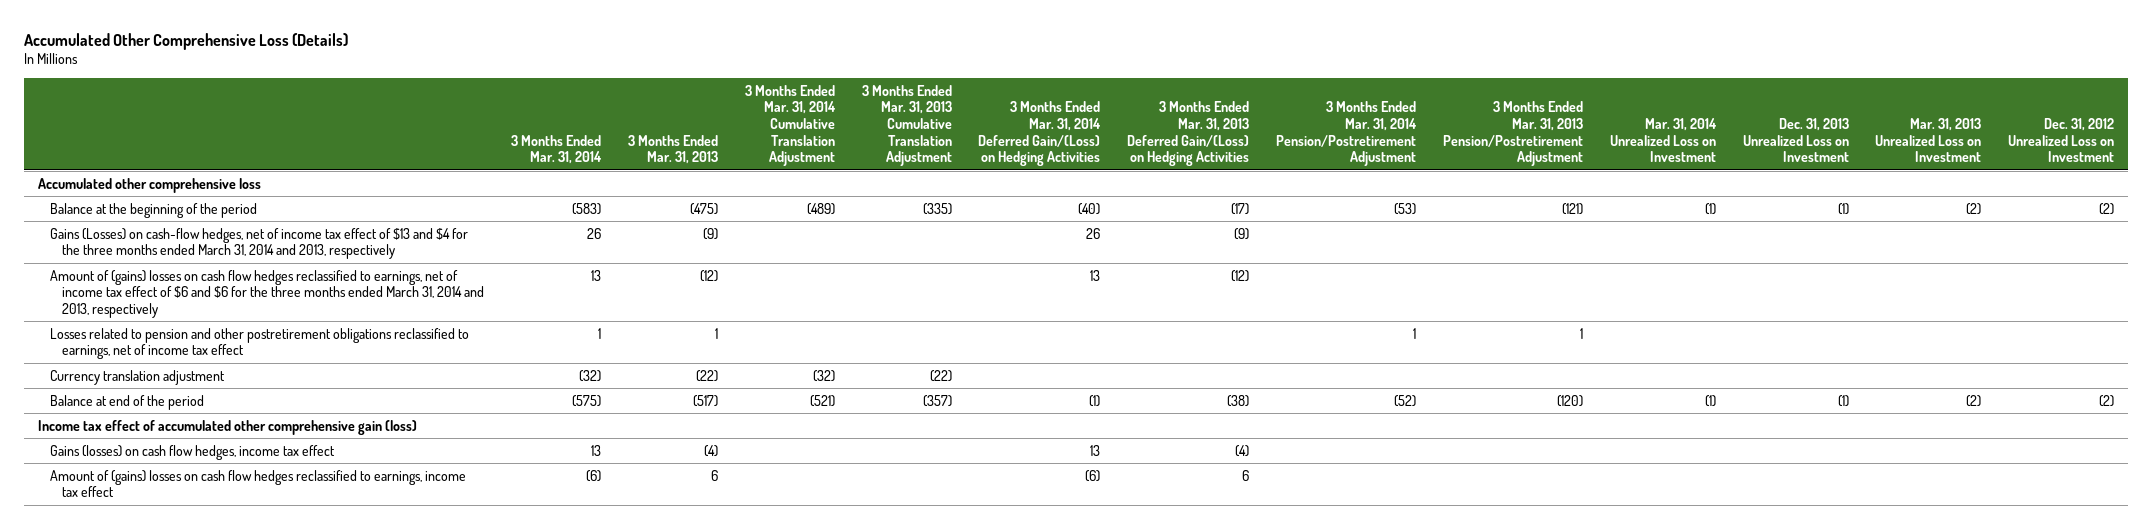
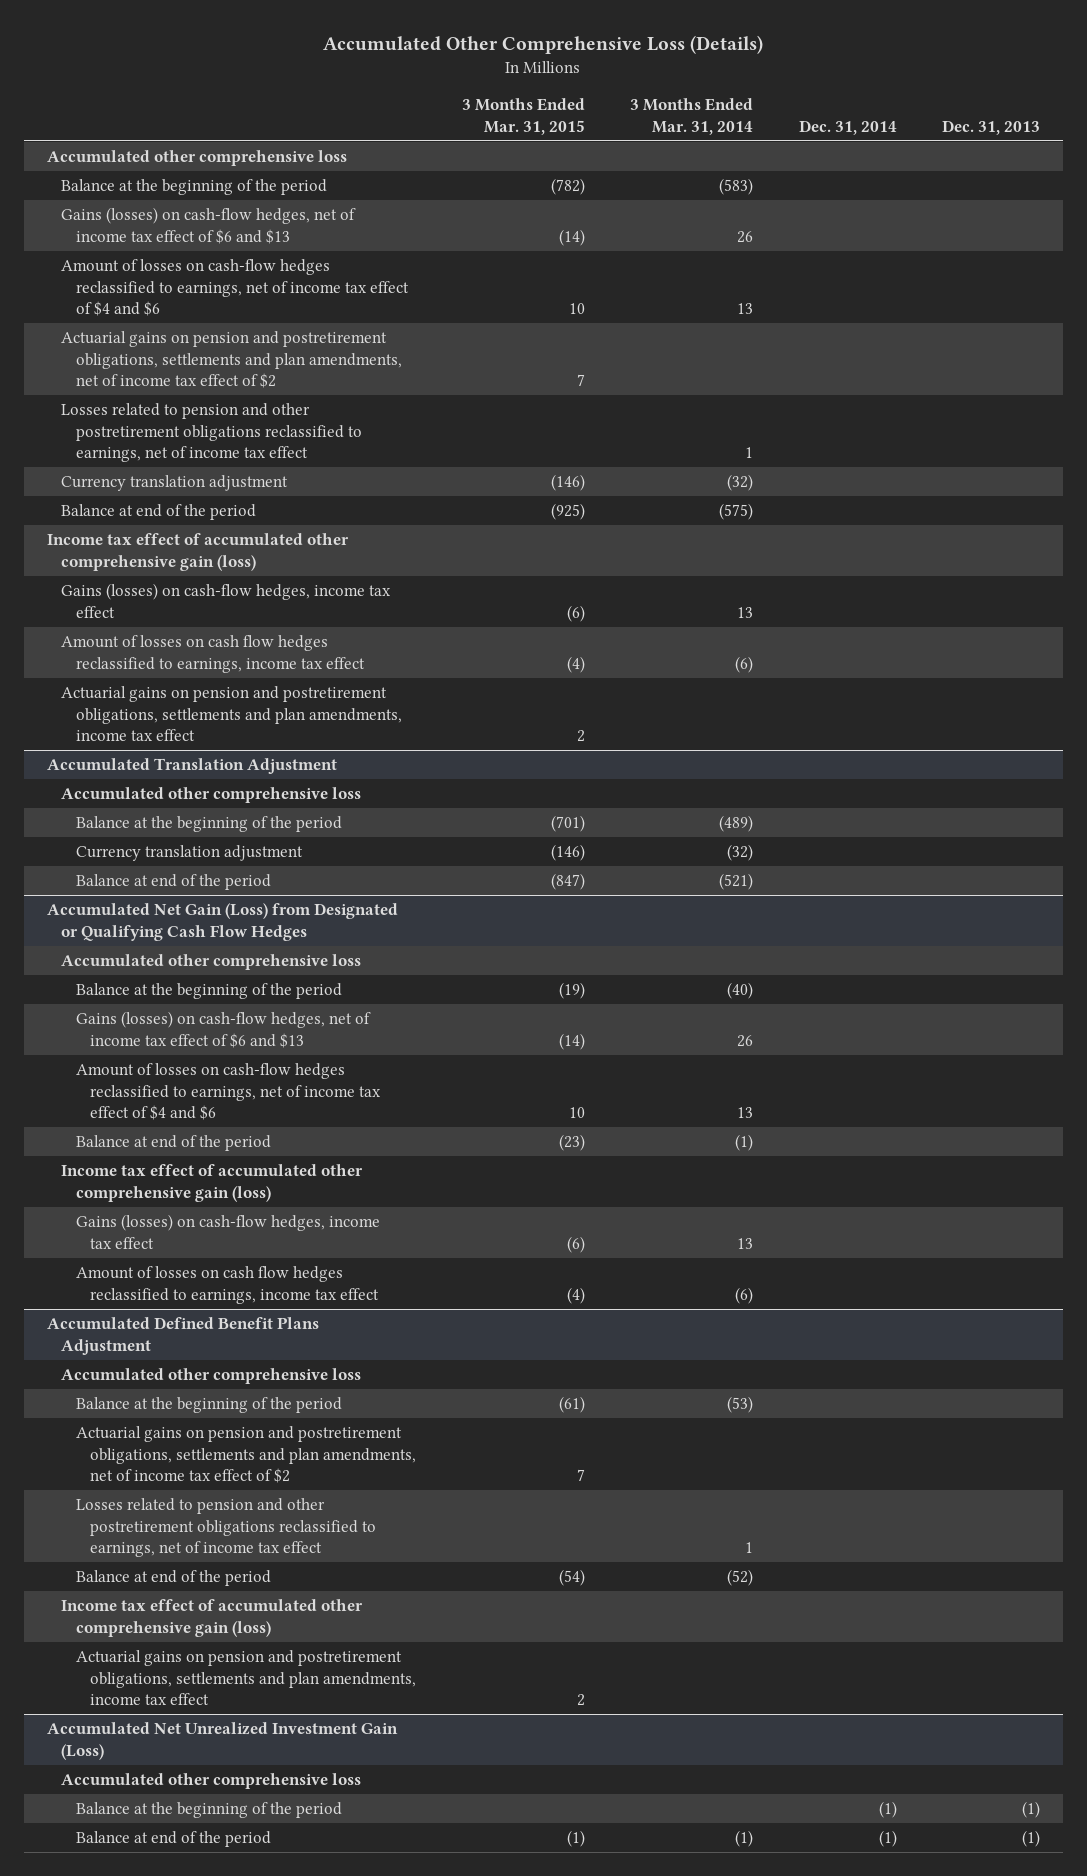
- | 3 Months Ended Mar. 31, 2014 | 3 Months Ended Mar. 31, 2013 | 3 Months Ended Mar. 31, 2014 Cumulative Translation Adjustment | 3 Months Ended Mar. 31, 2013 Cumulative Translation Adjustment | 3 Months Ended Mar. 31, 2014 Deferred Gain/(Loss) on Hedging Activities | 3 Months Ended Mar. 31, 2013 Deferred Gain/(Loss) on Hedging Activities | 3 Months Ended Mar. 31, 2014 Pension/Postretirement Adjustment | 3 Months Ended Mar. 31, 2013 Pension/Postretirement Adjustment | Mar. 31, 2014 Unrealized Loss on Investment | Dec. 31, 2013 Unrealized Loss on Investment | Mar. 31, 2013 Unrealized Loss on Investment | Dec. 31, 2012 Unrealized Loss on Investment
+ | 3 Months Ended Mar. 31, 2015 | 3 Months Ended Mar. 31, 2014 | Dec. 31, 2014 | Dec. 31, 2013
- Gains (Losses) on cash-flow hedges, net of income tax effect of $13 and $4 for the three months ended March 31, 2014 and 2013, respectively | 26 | (9) | | | 26 | (9) | | | | | |
- Amount of (gains) losses on cash flow hedges reclassified to earnings, net of income tax effect of $6 and $6 for the three months ended March 31, 2014 and 2013, respectively | 13 | (12) | | | 13 | (12) | | | | | |
+ Gains (losses) on cash-flow hedges, net of income tax effect of $6 and $13 | (14) | 26 | |
+ Amount of losses on cash-flow hedges reclassified to earnings, net of income tax effect of $4 and $6 | 10 | 13 | |
+ Actuarial gains on pension and postretirement obligations, settlements and plan amendments, net of income tax effect of $2 | 7 | | |
- Gains (losses) on cash flow hedges, income tax effect | 13 | (4) | | | 13 | (4) | | | | | |
- Amount of (gains) losses on cash flow hedges reclassified to earnings, income tax effect | (6) | 6 | | | (6) | 6 | | | | | |
+ Gains (losses) on cash-flow hedges, income tax effect | (6) | 13 | |
+ Amount of losses on cash flow hedges reclassified to earnings, income tax effect | (4) | (6) | |
+ Actuarial gains on pension and postretirement obligations, settlements and plan amendments, income tax effect | 2 | | |
+ Accumulated Translation Adjustment
+ Accumulated other comprehensive loss
+ Balance at the beginning of the period | (701) | (489) | |
+ Currency translation adjustment | (146) | (32) | |
+ Balance at end of the period | (847) | (521) | |
+ Accumulated Net Gain (Loss) from Designated or Qualifying Cash Flow Hedges
+ Accumulated other comprehensive loss
+ Balance at the beginning of the period | (19) | (40) | |
+ Gains (losses) on cash-flow hedges, net of income tax effect of $6 and $13 | (14) | 26 | |
+ Amount of losses on cash-flow hedges reclassified to earnings, net of income tax effect of $4 and $6 | 10 | 13 | |
+ Balance at end of the period | (23) | (1) | |
+ Income tax effect of accumulated other comprehensive gain (loss)
+ Gains (losses) on cash-flow hedges, income tax effect | (6) | 13 | |
+ Amount of losses on cash flow hedges reclassified to earnings, income tax effect | (4) | (6) | |
+ Accumulated Defined Benefit Plans Adjustment
+ Accumulated other comprehensive loss
+ Balance at the beginning of the period | (61) | (53) | |
+ Actuarial gains on pension and postretirement obligations, settlements and plan amendments, net of income tax effect of $2 | 7 | | |
+ Losses related to pension and other postretirement obligations reclassified to earnings, net of income tax effect | | 1 | |
+ Balance at end of the period | (54) | (52) | |
+ Income tax effect of accumulated other comprehensive gain (loss)
+ Actuarial gains on pension and postretirement obligations, settlements and plan amendments, income tax effect | 2 | | |
+ Accumulated Net Unrealized Investment Gain (Loss)
+ Accumulated other comprehensive loss
+ Balance at the beginning of the period | | | (1) | (1)
+ Balance at end of the period | (1) | (1) | (1) | (1)

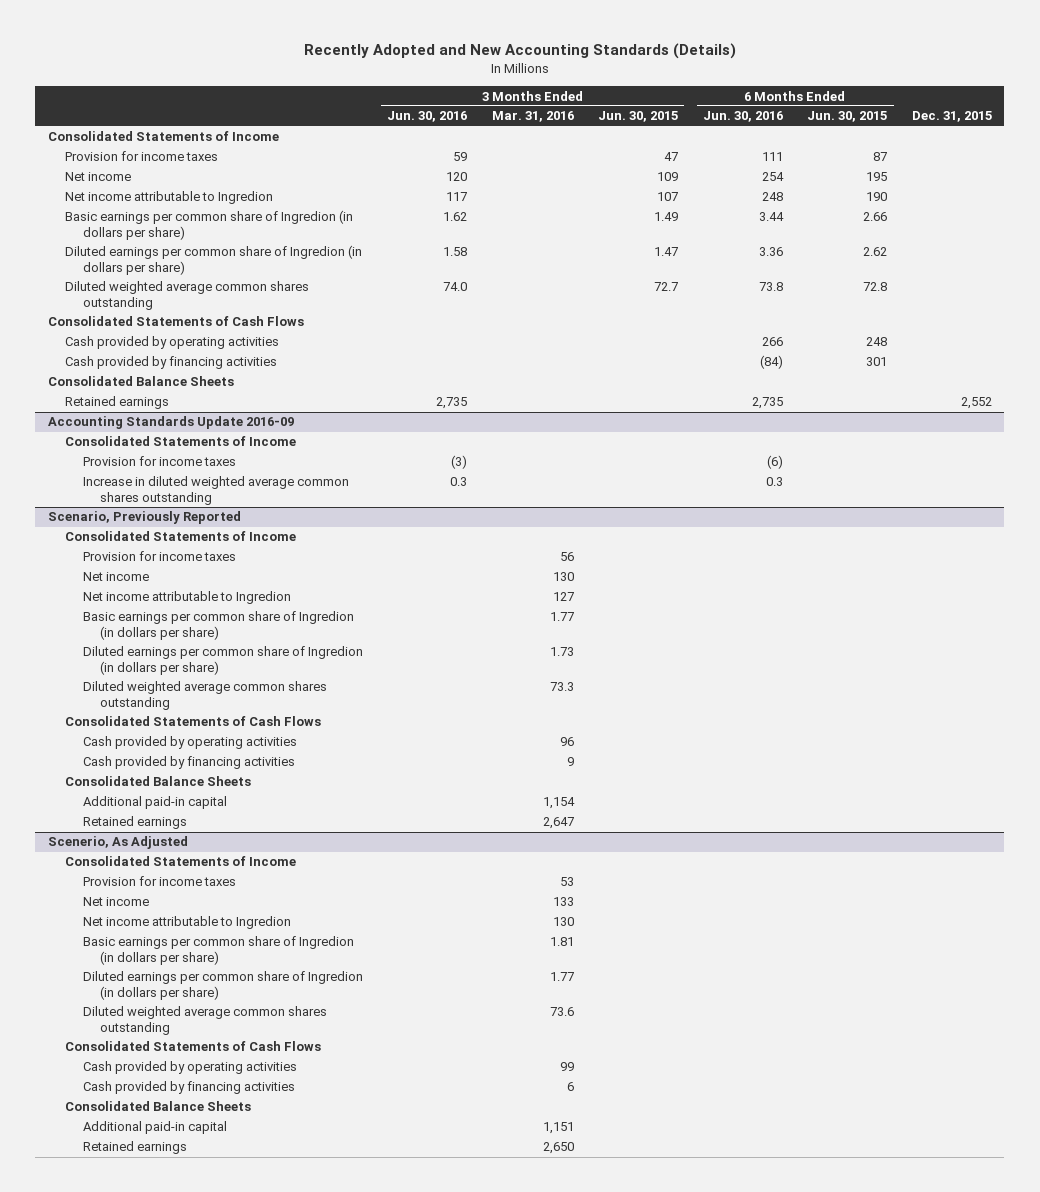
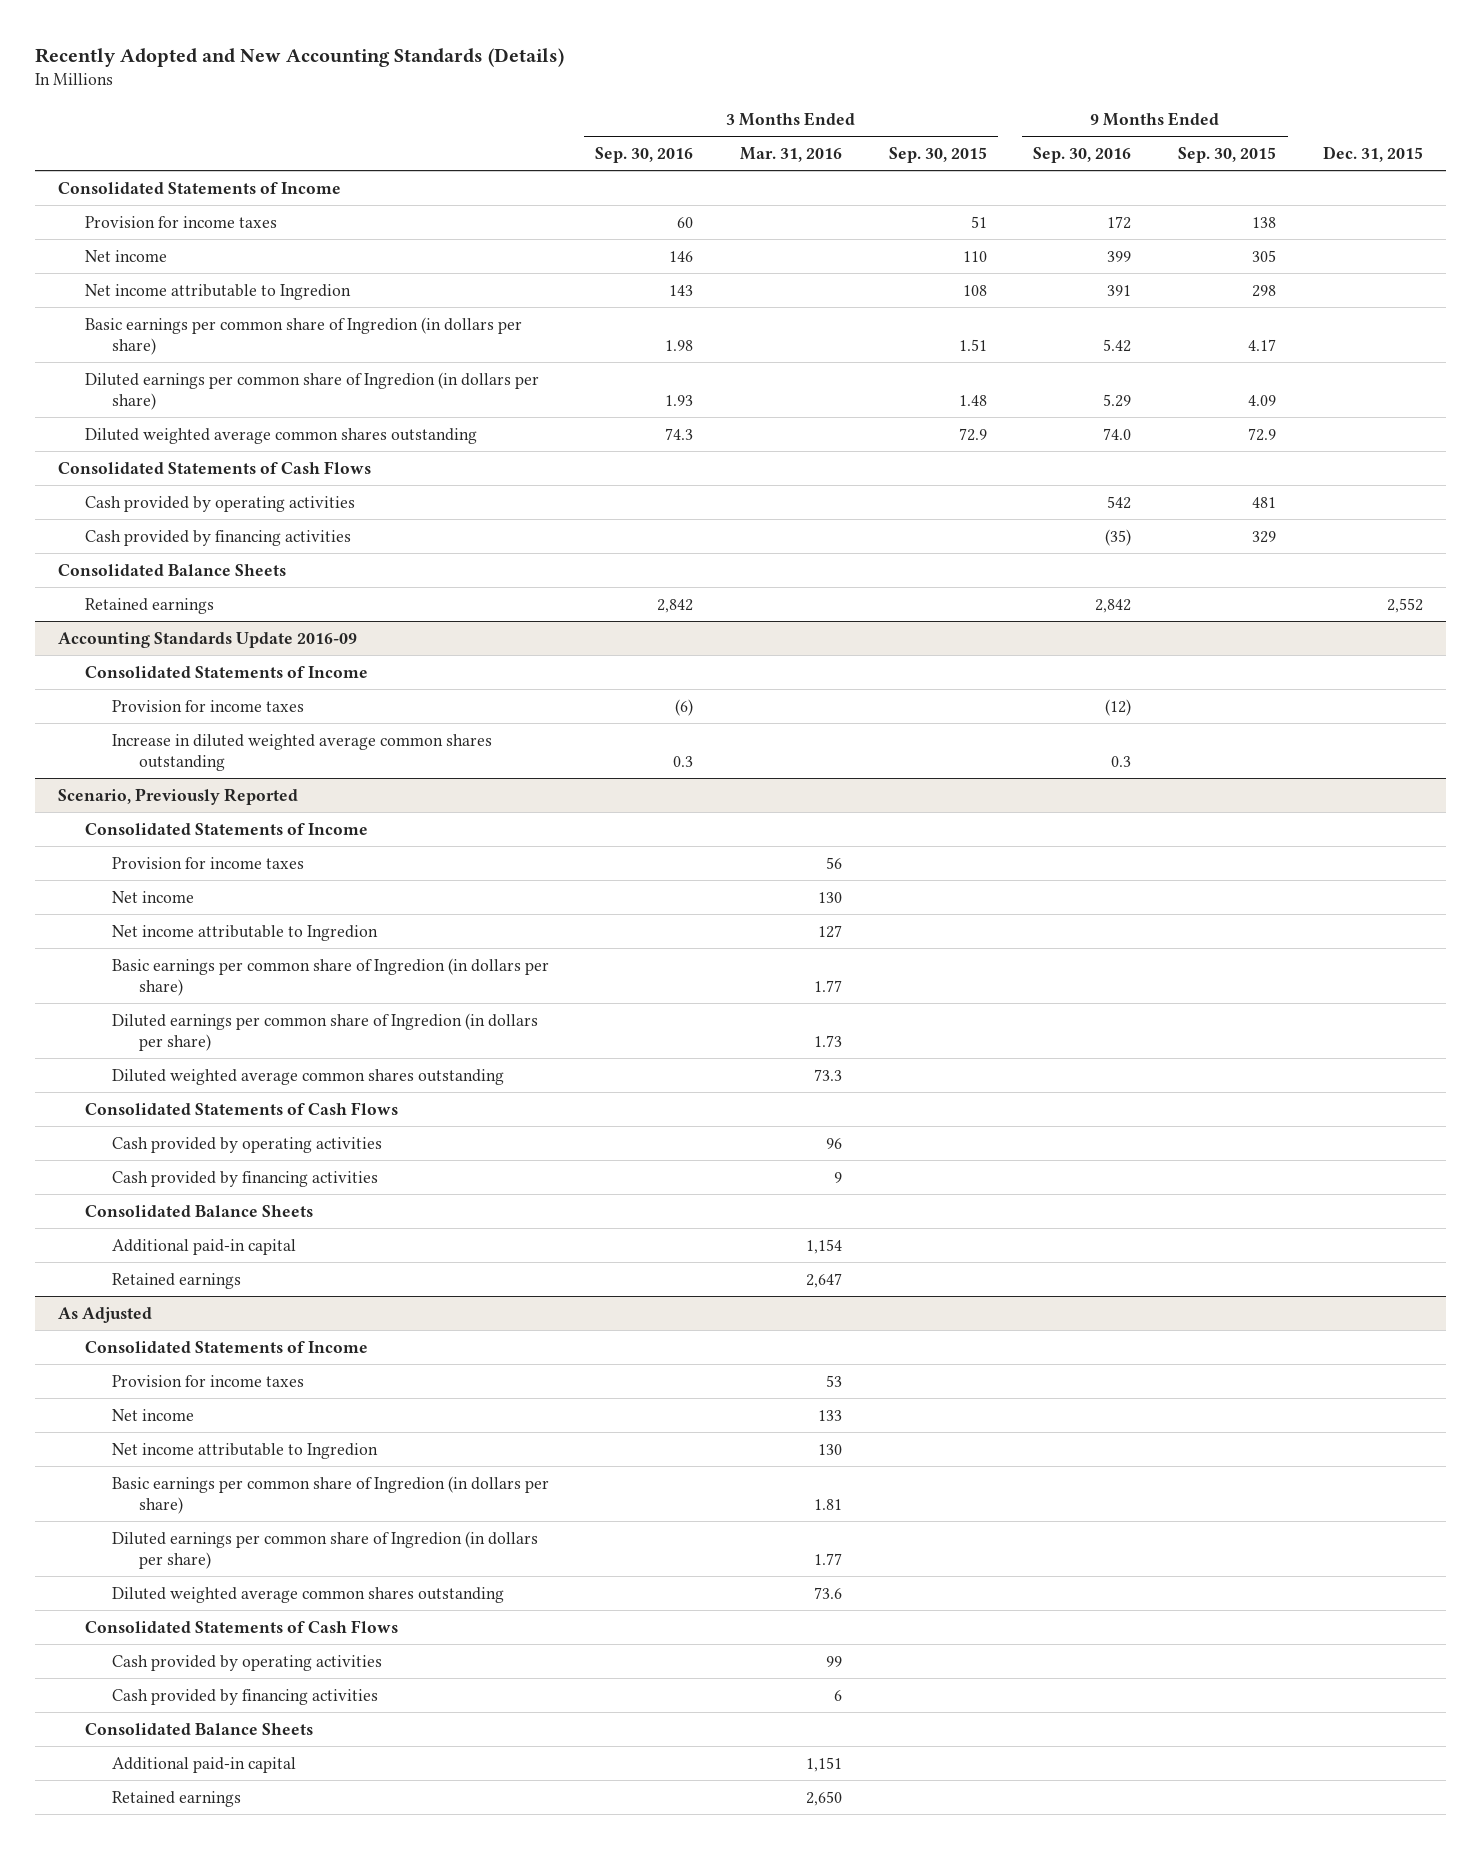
- | 3 Months Ended Jun. 30, 2016 | 3 Months Ended Mar. 31, 2016 | 3 Months Ended Jun. 30, 2015 | 6 Months Ended Jun. 30, 2016 | 6 Months Ended Jun. 30, 2015 | Dec. 31, 2015
+ | 3 Months Ended Sep. 30, 2016 | 3 Months Ended Mar. 31, 2016 | 3 Months Ended Sep. 30, 2015 | 9 Months Ended Sep. 30, 2016 | 9 Months Ended Sep. 30, 2015 | Dec. 31, 2015
- Scenerio, As Adjusted
+ As Adjusted

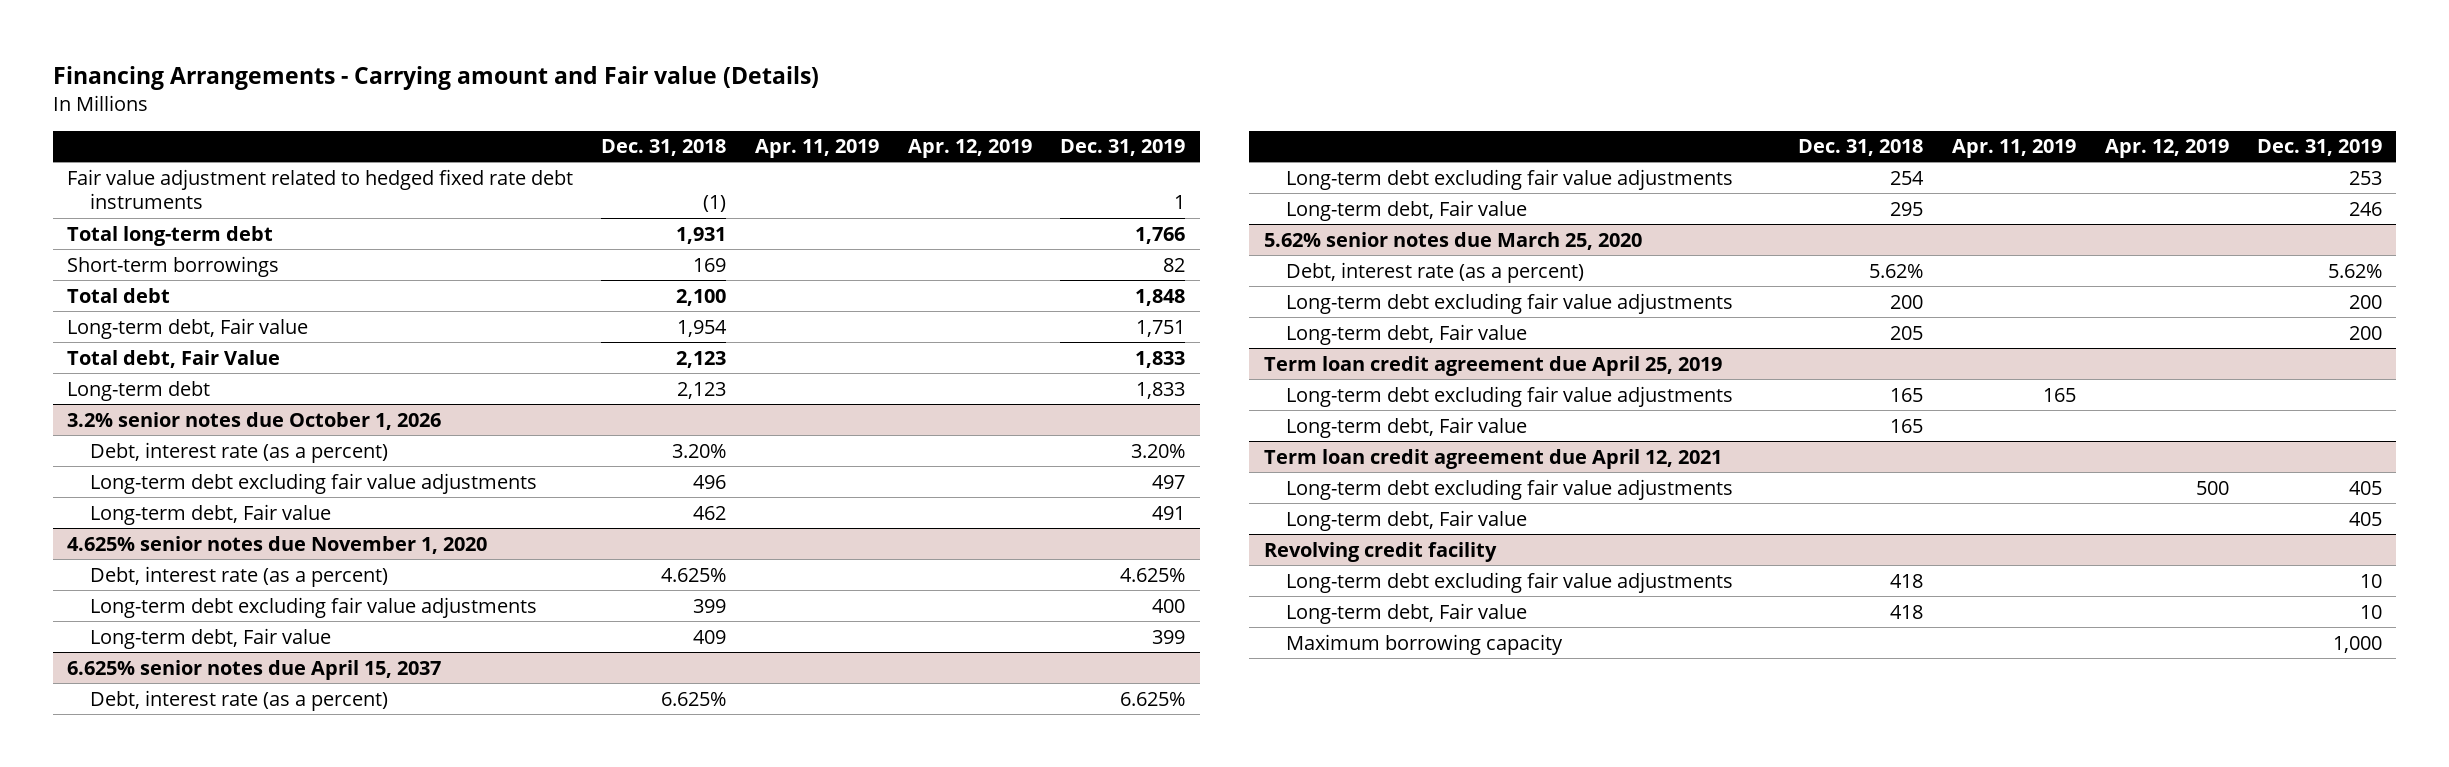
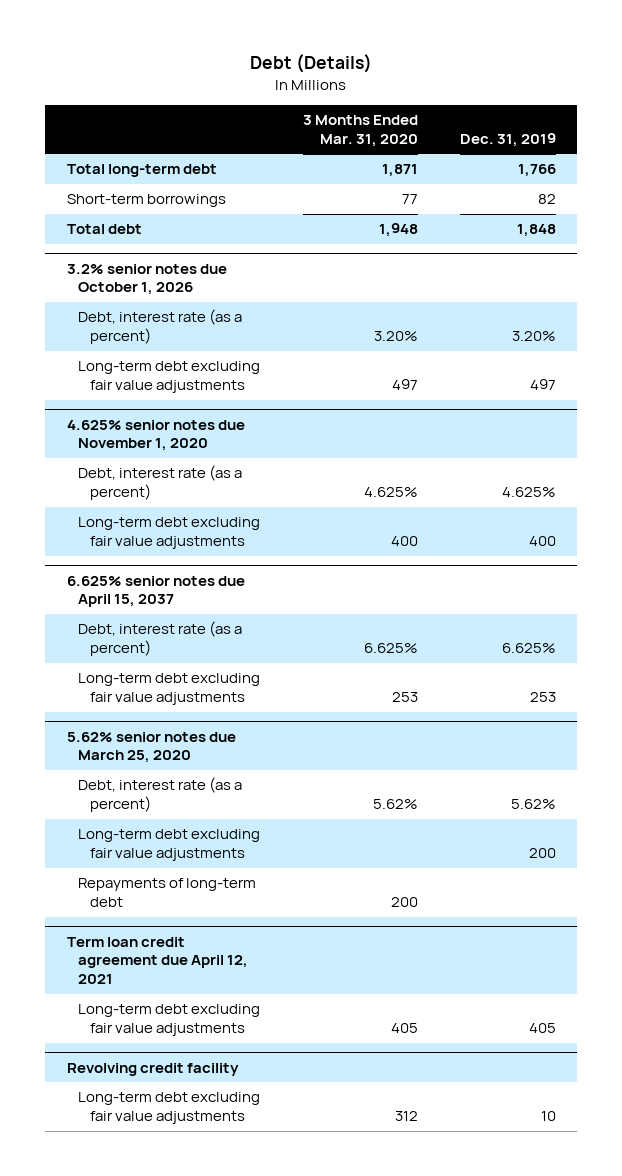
- Financing Arrangements - Carrying amount and Fair value (Details)
+ Debt (Details)
- | Dec. 31, 2018 | Apr. 11, 2019 | Apr. 12, 2019 | Dec. 31, 2019
+ | 3 Months Ended Mar. 31, 2020 | Dec. 31, 2019
- Fair value adjustment related to hedged fixed rate debt instruments | (1) | | | 1
- Long-term debt, Fair value | 1,954 | | | 1,751
- Total debt, Fair Value | 2,123 | | | 1,833
- Long-term debt | 2,123 | | | 1,833
@ 3.2% senior notes due October 1, 2026
- Long-term debt, Fair value | 462 | | | 491
@ 4.625% senior notes due November 1, 2020
- Long-term debt, Fair value | 409 | | | 399
@ 6.625% senior notes due April 15, 2037
- Long-term debt, Fair value | 295 | | | 246
@ 5.62% senior notes due March 25, 2020
- Long-term debt, Fair value | 205 | | | 200
- Term loan credit agreement due April 25, 2019
- Long-term debt excluding fair value adjustments | 165 | 165 | |
- Long-term debt, Fair value | 165 | | |
@ 5.62% senior notes due March 25, 2020
+ Repayments of long-term debt | 200 |
@ Term loan credit agreement due April 12, 2021
- Long-term debt, Fair value | | | | 405
@ Revolving credit facility
- Long-term debt, Fair value | 418 | | | 10
- Maximum borrowing capacity | | | | 1,000

